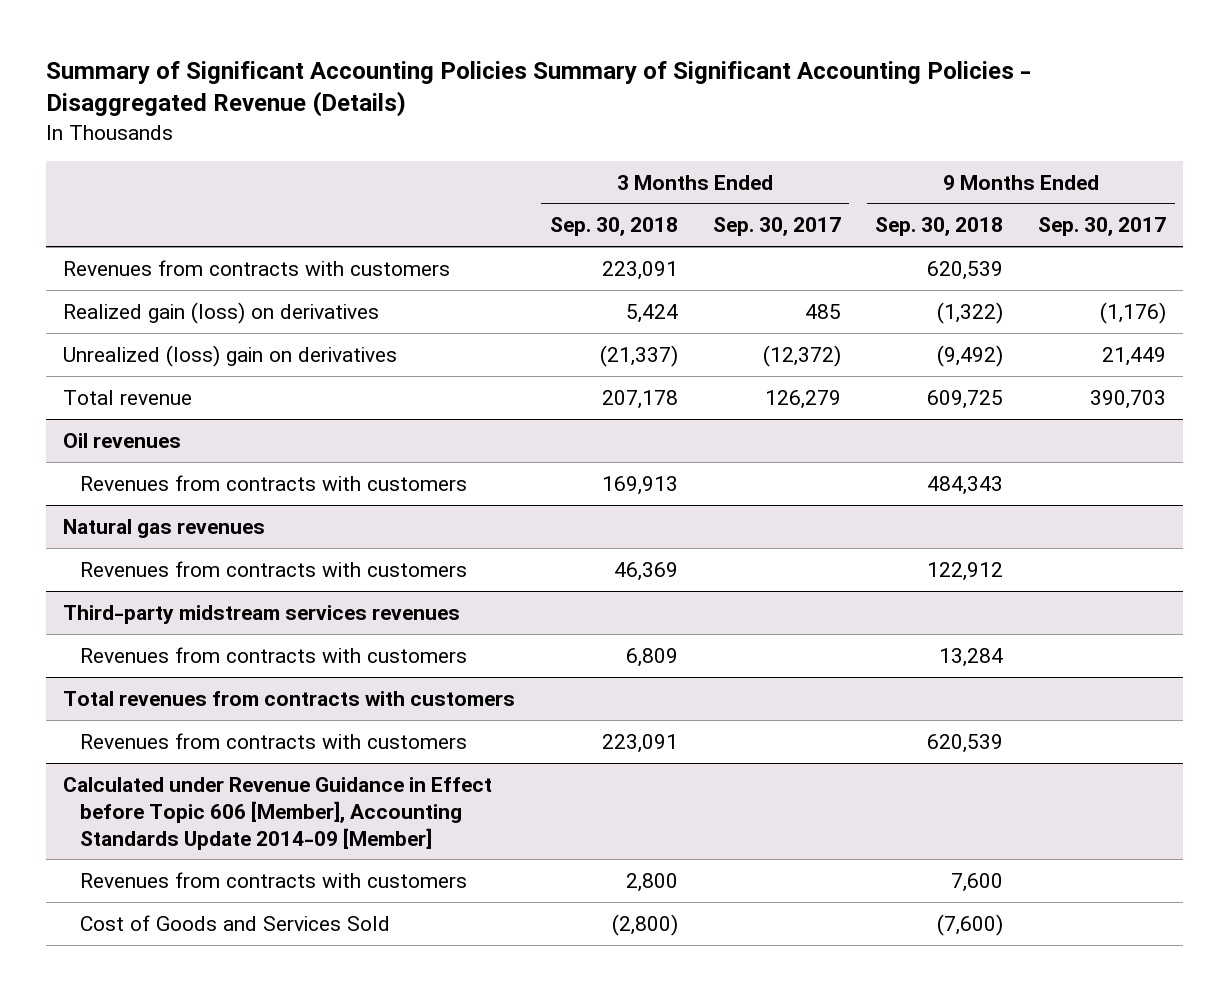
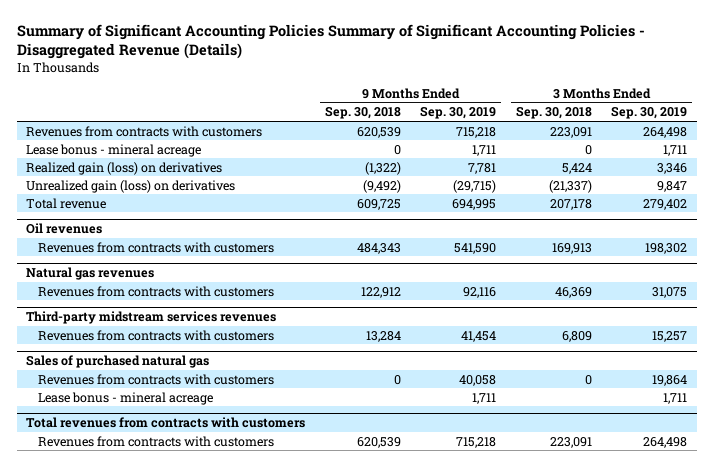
- | 3 Months Ended Sep. 30, 2018 | 3 Months Ended Sep. 30, 2017 | 9 Months Ended Sep. 30, 2018 | 9 Months Ended Sep. 30, 2017
+ | 9 Months Ended Sep. 30, 2018 | 9 Months Ended Sep. 30, 2019 | 3 Months Ended Sep. 30, 2018 | 3 Months Ended Sep. 30, 2019
+ Lease bonus - mineral acreage | 0 | 1,711 | 0 | 1,711
- Unrealized (loss) gain on derivatives | (21,337) | (12,372) | (9,492) | 21,449
+ Unrealized gain (loss) on derivatives | (9,492) | (29,715) | (21,337) | 9,847
+ Sales of purchased natural gas
+ Revenues from contracts with customers | 0 | 40,058 | 0 | 19,864
+ Lease bonus - mineral acreage | | 1,711 | | 1,711
- Calculated under Revenue Guidance in Effect before Topic 606 [Member], Accounting Standards Update 2014-09 [Member]
- Revenues from contracts with customers | 2,800 | | 7,600 |
- Cost of Goods and Services Sold | (2,800) | | (7,600) |

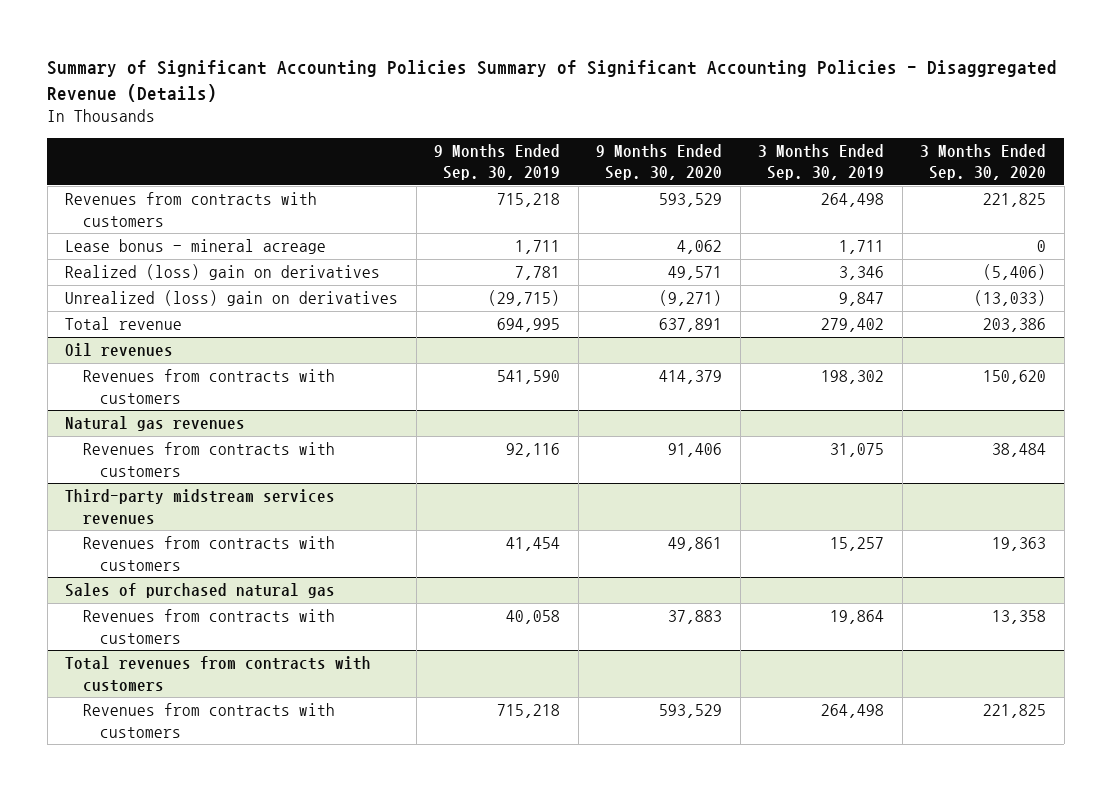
- | 9 Months Ended Sep. 30, 2018 | 9 Months Ended Sep. 30, 2019 | 3 Months Ended Sep. 30, 2018 | 3 Months Ended Sep. 30, 2019
+ | 9 Months Ended Sep. 30, 2019 | 9 Months Ended Sep. 30, 2020 | 3 Months Ended Sep. 30, 2019 | 3 Months Ended Sep. 30, 2020
- Realized gain (loss) on derivatives | (1,322) | 7,781 | 5,424 | 3,346
- Unrealized gain (loss) on derivatives | (9,492) | (29,715) | (21,337) | 9,847
+ Realized (loss) gain on derivatives | 7,781 | 49,571 | 3,346 | (5,406)
+ Unrealized (loss) gain on derivatives | (29,715) | (9,271) | 9,847 | (13,033)
@ Sales of purchased natural gas
- Lease bonus - mineral acreage | | 1,711 | | 1,711

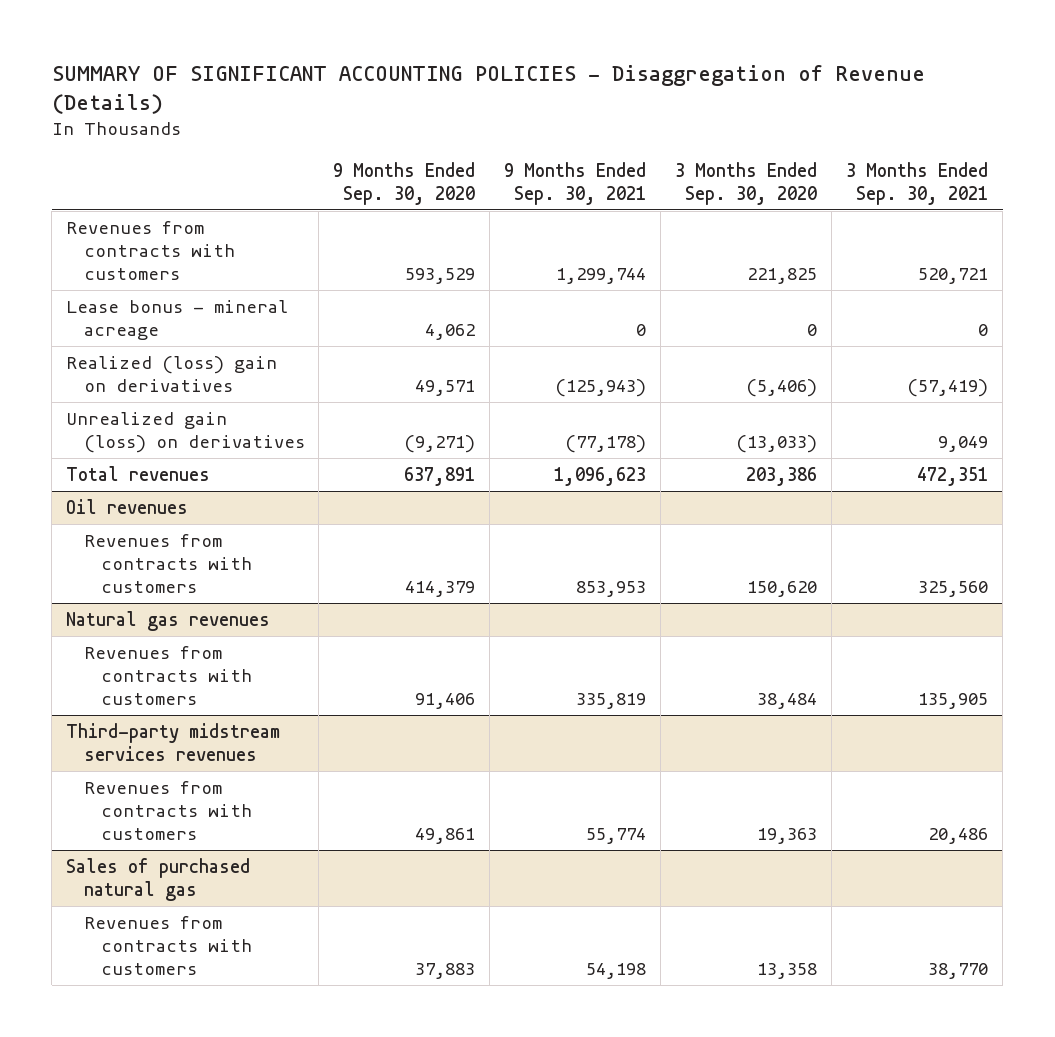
- Summary of Significant Accounting Policies Summary of Significant Accounting Policies - Disaggregated Revenue (Details)
+ SUMMARY OF SIGNIFICANT ACCOUNTING POLICIES - Disaggregation of Revenue (Details)
- | 9 Months Ended Sep. 30, 2019 | 9 Months Ended Sep. 30, 2020 | 3 Months Ended Sep. 30, 2019 | 3 Months Ended Sep. 30, 2020
+ | 9 Months Ended Sep. 30, 2020 | 9 Months Ended Sep. 30, 2021 | 3 Months Ended Sep. 30, 2020 | 3 Months Ended Sep. 30, 2021
- Unrealized (loss) gain on derivatives | (29,715) | (9,271) | 9,847 | (13,033)
- Total revenue | 694,995 | 637,891 | 279,402 | 203,386
+ Unrealized gain (loss) on derivatives | (9,271) | (77,178) | (13,033) | 9,049
+ Total revenues | 637,891 | 1,096,623 | 203,386 | 472,351
- Total revenues from contracts with customers
- Revenues from contracts with customers | 715,218 | 593,529 | 264,498 | 221,825

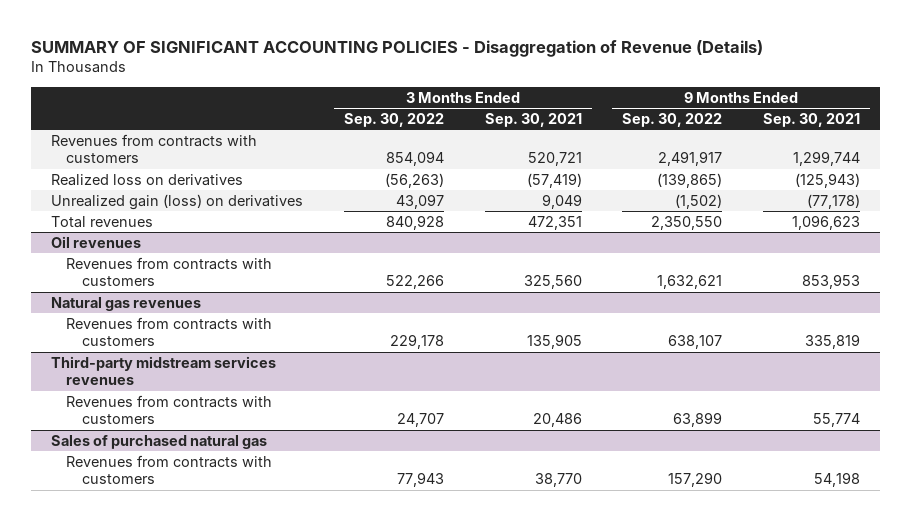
- | 9 Months Ended Sep. 30, 2020 | 9 Months Ended Sep. 30, 2021 | 3 Months Ended Sep. 30, 2020 | 3 Months Ended Sep. 30, 2021
+ | 3 Months Ended Sep. 30, 2022 | 3 Months Ended Sep. 30, 2021 | 9 Months Ended Sep. 30, 2022 | 9 Months Ended Sep. 30, 2021
- Lease bonus - mineral acreage | 4,062 | 0 | 0 | 0
- Realized (loss) gain on derivatives | 49,571 | (125,943) | (5,406) | (57,419)
+ Realized loss on derivatives | (56,263) | (57,419) | (139,865) | (125,943)

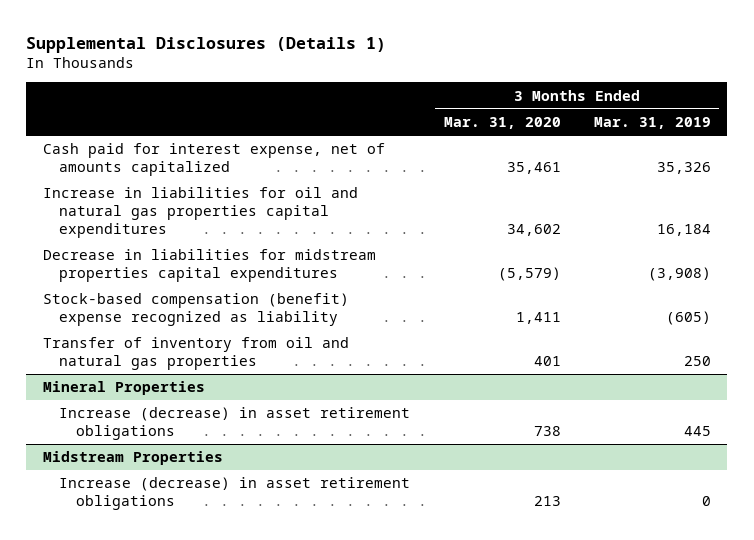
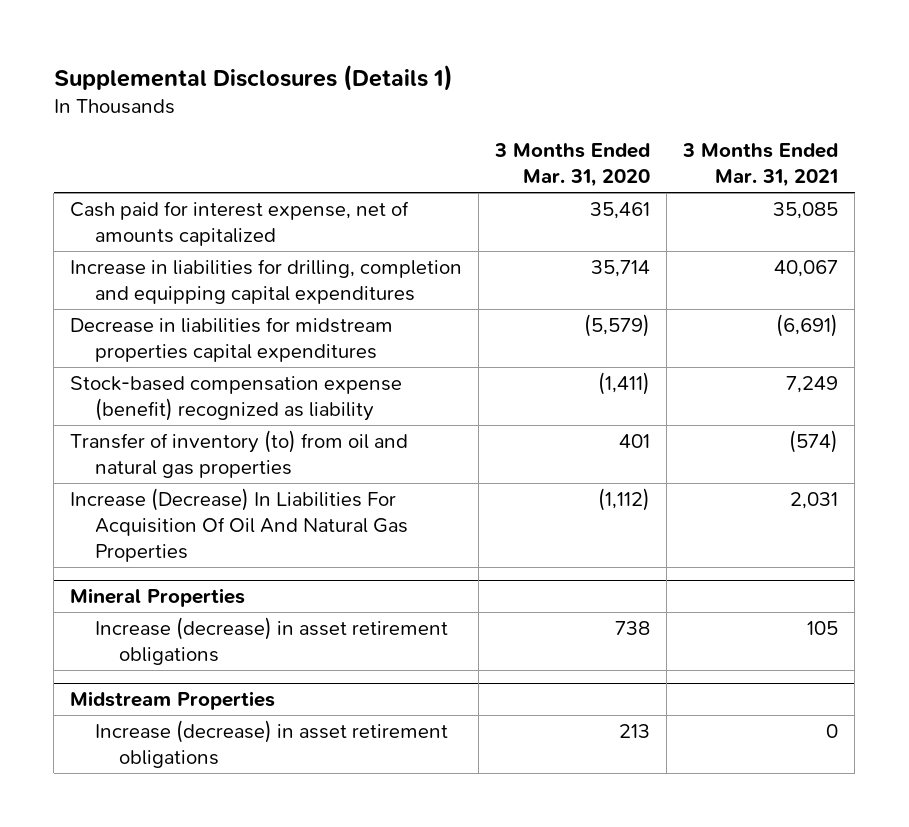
- | 3 Months Ended Mar. 31, 2020 | 3 Months Ended Mar. 31, 2019
+ | 3 Months Ended Mar. 31, 2020 | 3 Months Ended Mar. 31, 2021
- Increase in liabilities for oil and natural gas properties capital expenditures | 34,602 | 16,184
+ Increase in liabilities for drilling, completion and equipping capital expenditures | 35,714 | 40,067
- Stock-based compensation (benefit) expense recognized as liability | 1,411 | (605)
- Transfer of inventory from oil and natural gas properties | 401 | 250
+ Stock-based compensation expense (benefit) recognized as liability | (1,411) | 7,249
+ Transfer of inventory (to) from oil and natural gas properties | 401 | (574)
+ Increase (Decrease) In Liabilities For Acquisition Of Oil And Natural Gas Properties | (1,112) | 2,031

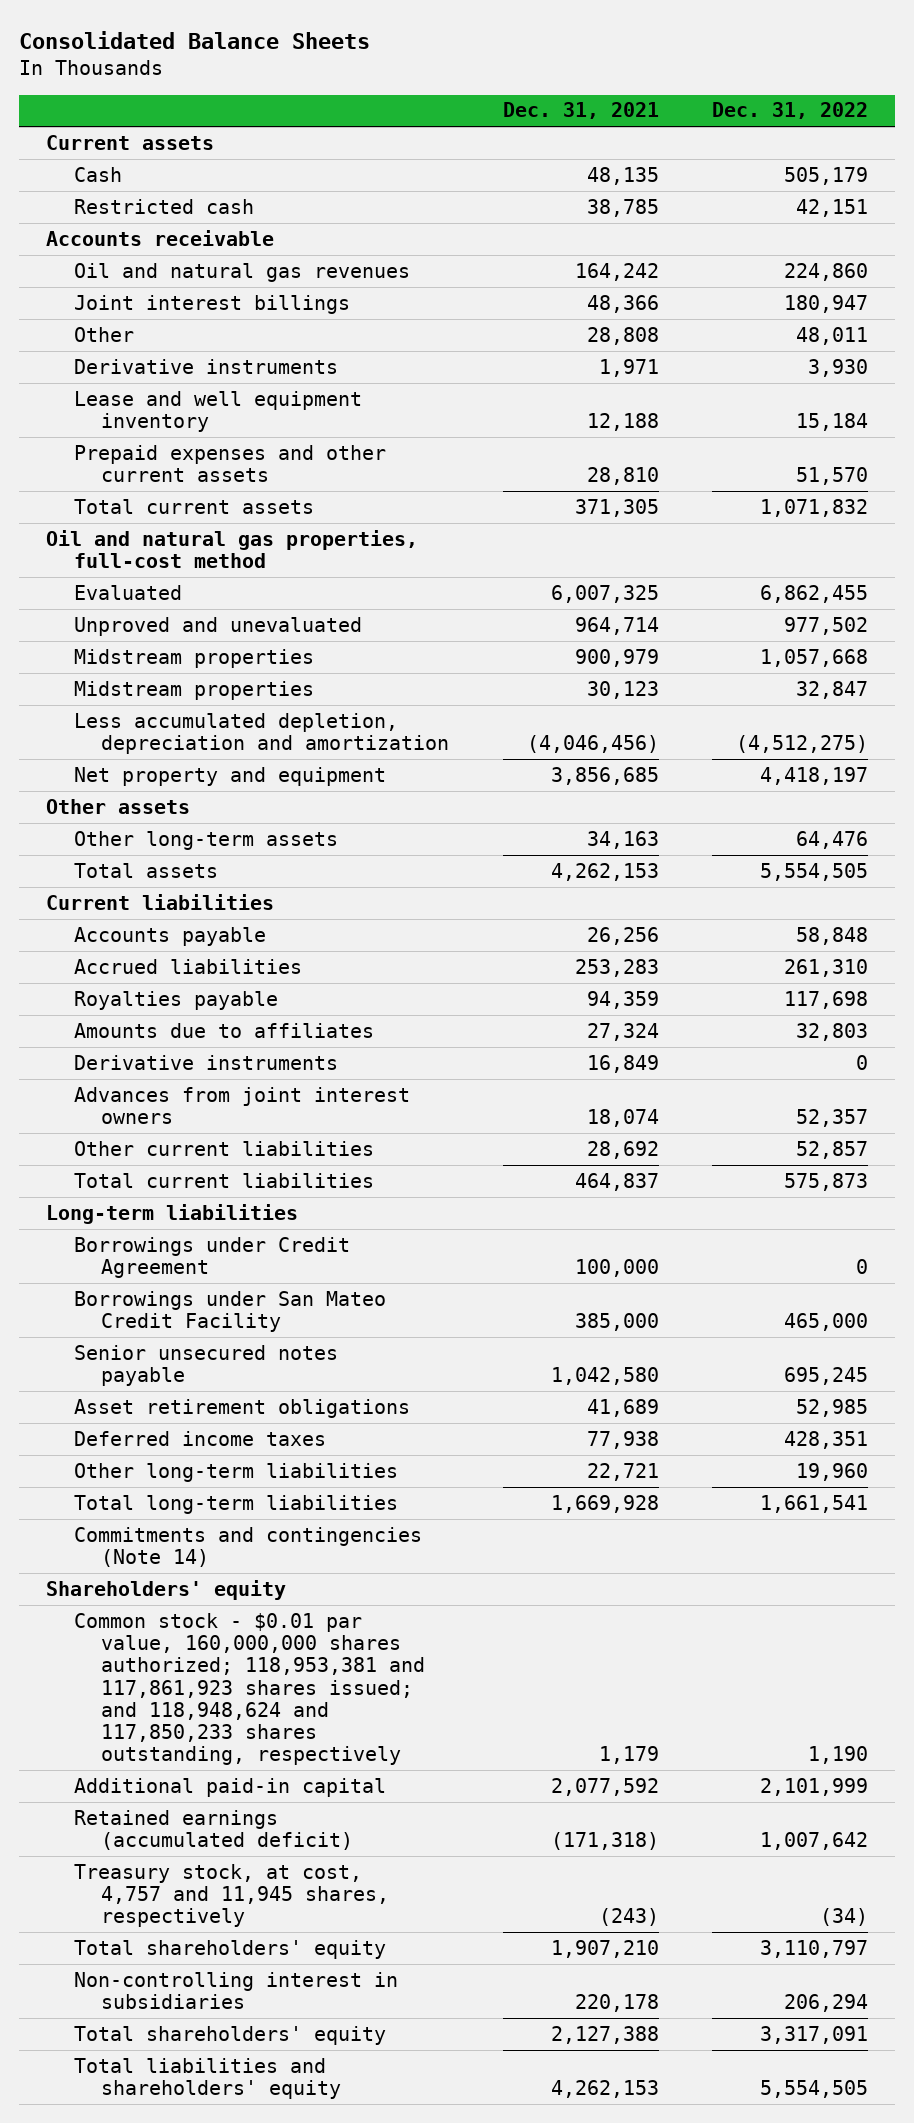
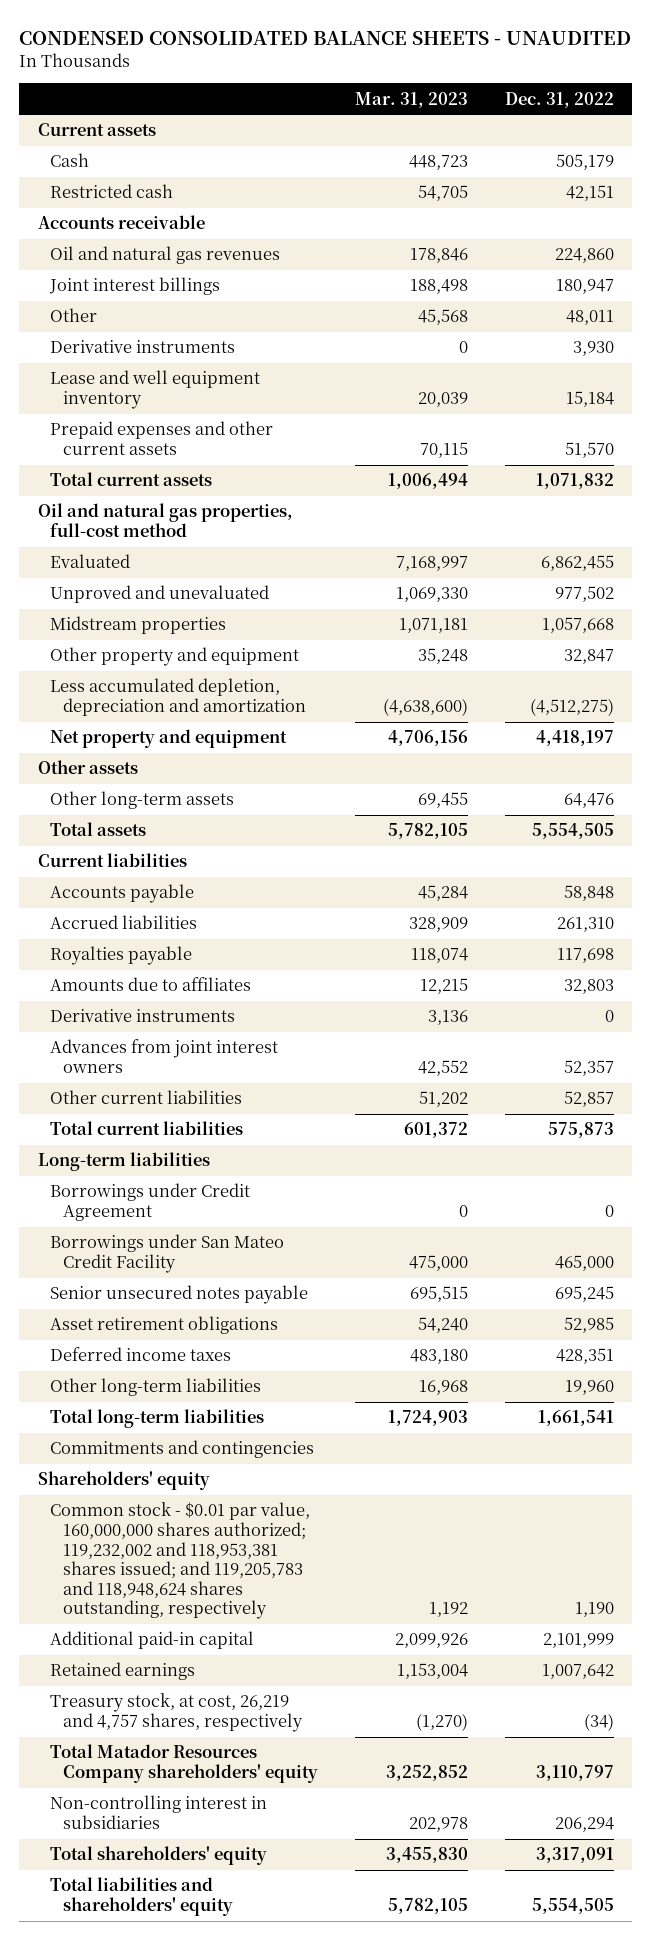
- Consolidated Balance Sheets
+ CONDENSED CONSOLIDATED BALANCE SHEETS - UNAUDITED
- | Dec. 31, 2021 | Dec. 31, 2022
+ | Mar. 31, 2023 | Dec. 31, 2022
- Midstream properties | 30,123 | 32,847
+ Other property and equipment | 35,248 | 32,847
- Commitments and contingencies (Note 14)
+ Commitments and contingencies
- Common stock - $0.01 par value, 160,000,000 shares authorized; 118,953,381 and 117,861,923 shares issued; and 118,948,624 and 117,850,233 shares outstanding, respectively | 1,179 | 1,190
+ Common stock - $0.01 par value, 160,000,000 shares authorized; 119,232,002 and 118,953,381 shares issued; and 119,205,783 and 118,948,624 shares outstanding, respectively | 1,192 | 1,190
- Retained earnings (accumulated deficit) | (171,318) | 1,007,642
- Treasury stock, at cost, 4,757 and 11,945 shares, respectively | (243) | (34)
- Total shareholders' equity | 1,907,210 | 3,110,797
+ Retained earnings | 1,153,004 | 1,007,642
+ Treasury stock, at cost, 26,219 and 4,757 shares, respectively | (1,270) | (34)
+ Total Matador Resources Company shareholders' equity | 3,252,852 | 3,110,797

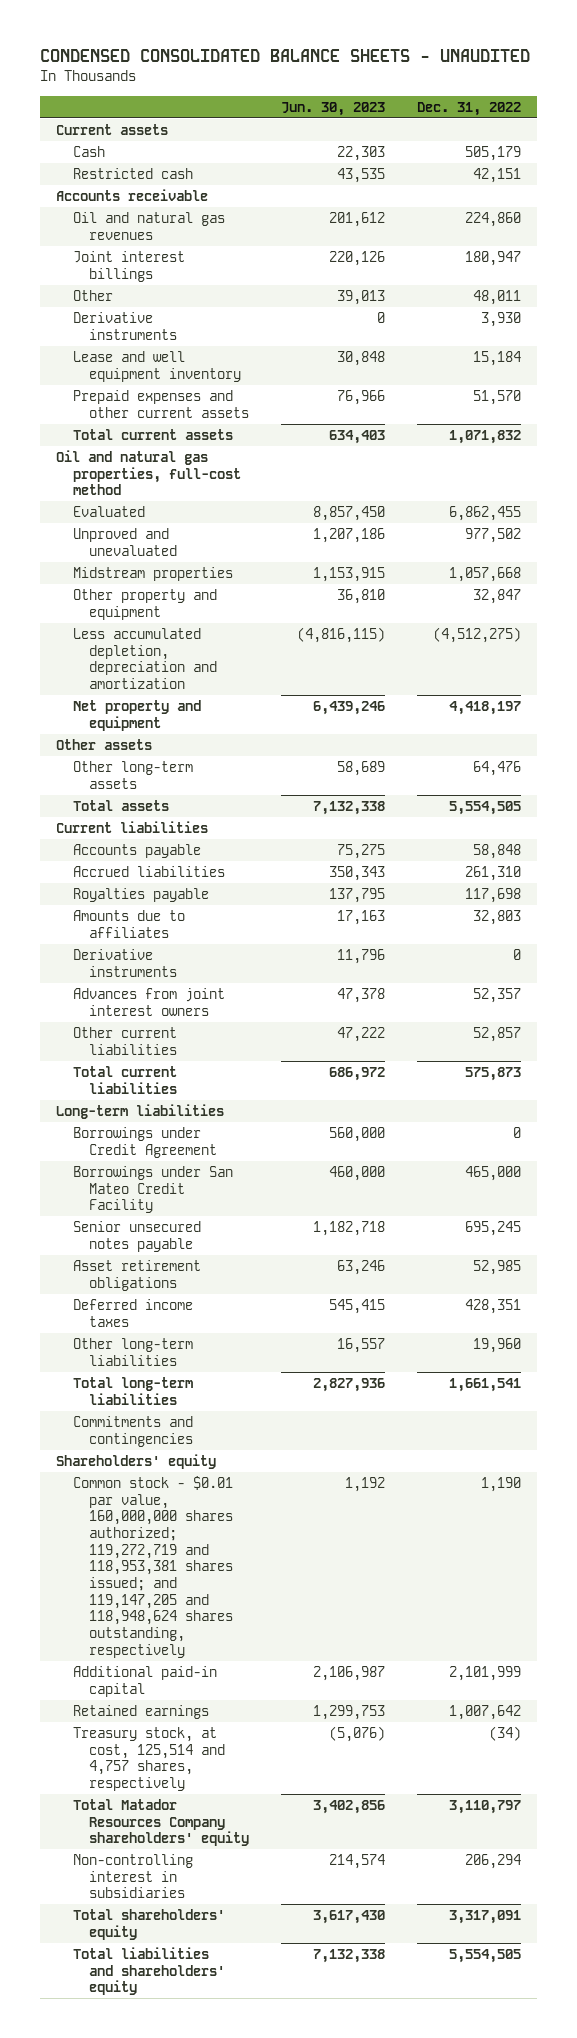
- | Mar. 31, 2023 | Dec. 31, 2022
+ | Jun. 30, 2023 | Dec. 31, 2022
- Common stock - $0.01 par value, 160,000,000 shares authorized; 119,232,002 and 118,953,381 shares issued; and 119,205,783 and 118,948,624 shares outstanding, respectively | 1,192 | 1,190
+ Common stock - $0.01 par value, 160,000,000 shares authorized; 119,272,719 and 118,953,381 shares issued; and 119,147,205 and 118,948,624 shares outstanding, respectively | 1,192 | 1,190
- Treasury stock, at cost, 26,219 and 4,757 shares, respectively | (1,270) | (34)
+ Treasury stock, at cost, 125,514 and 4,757 shares, respectively | (5,076) | (34)

